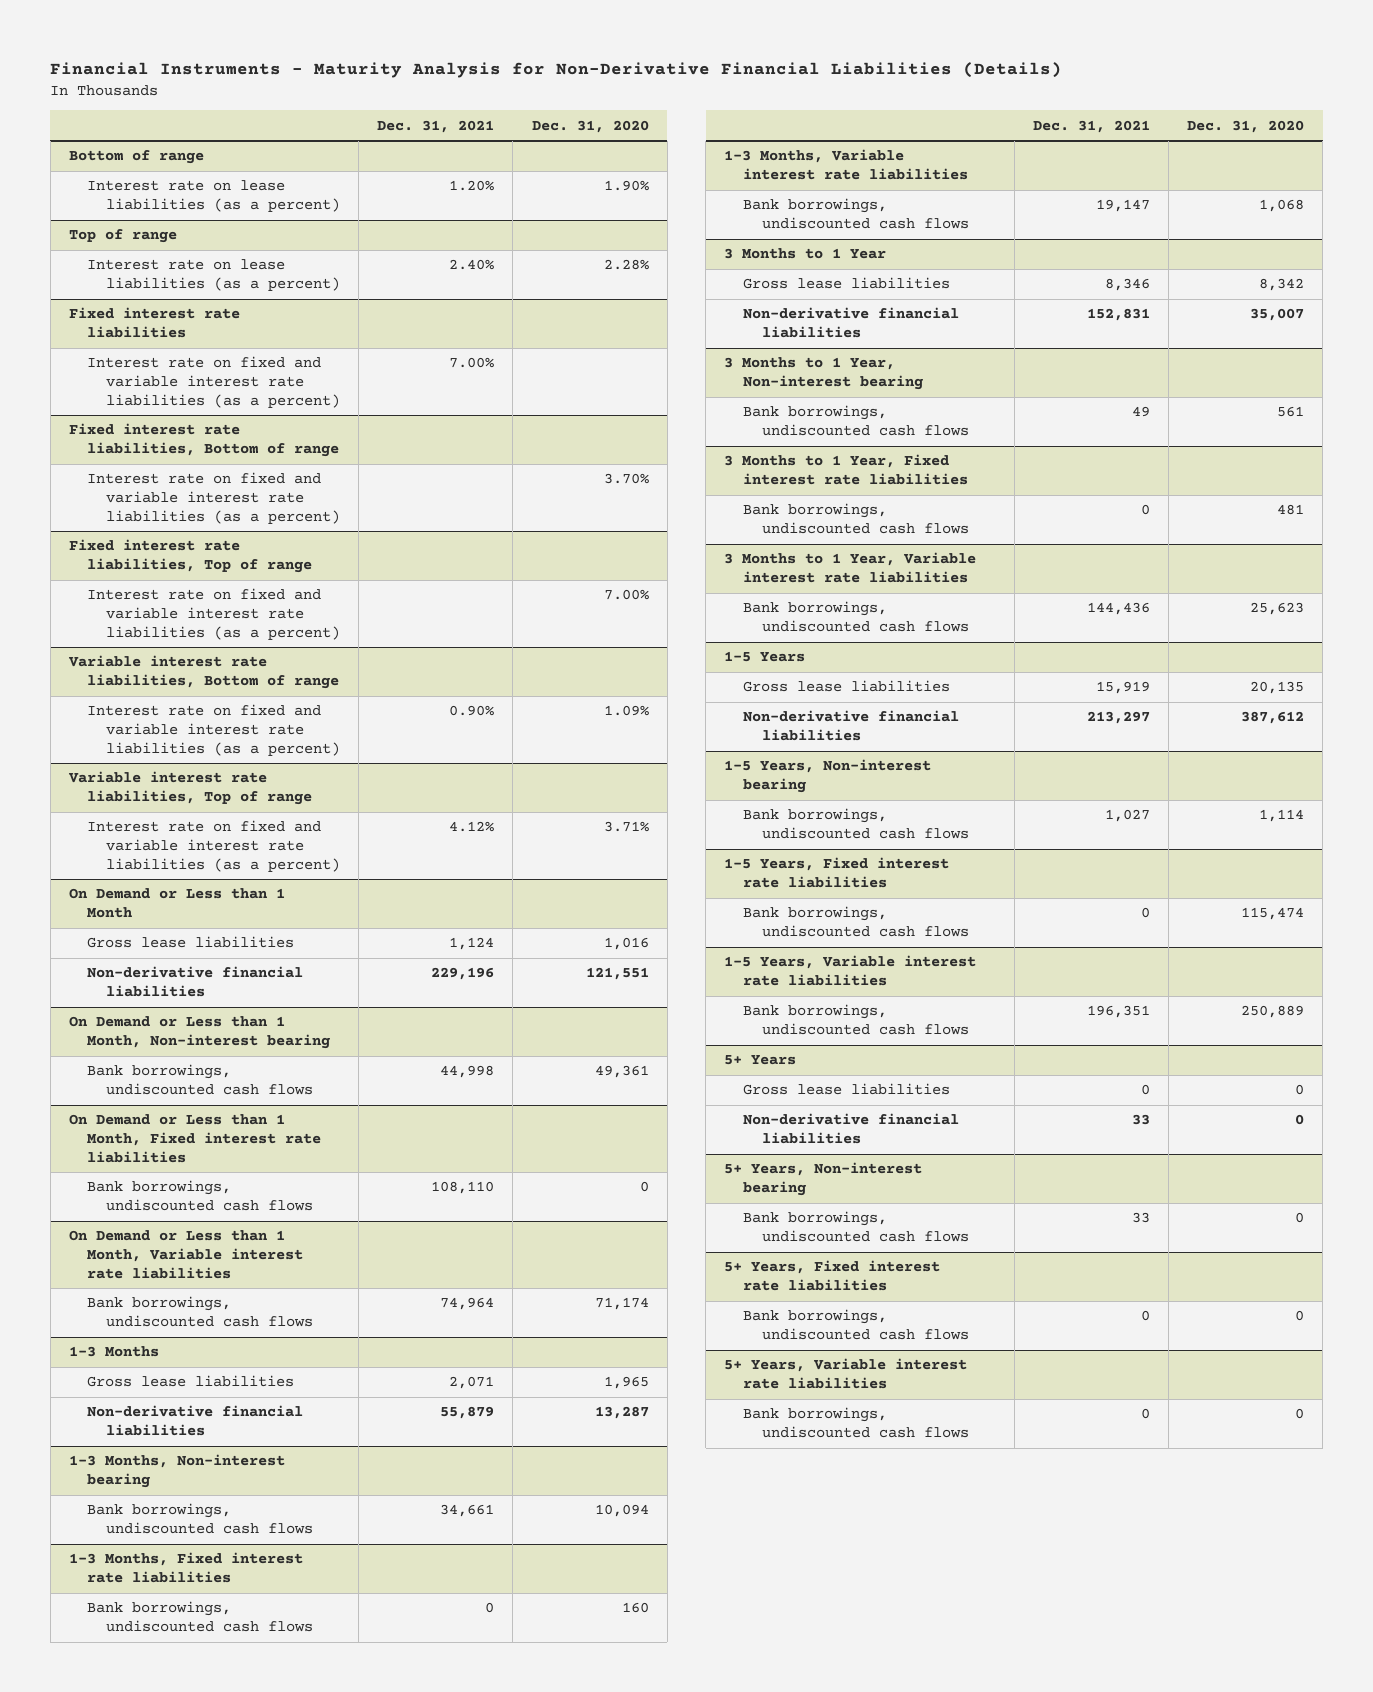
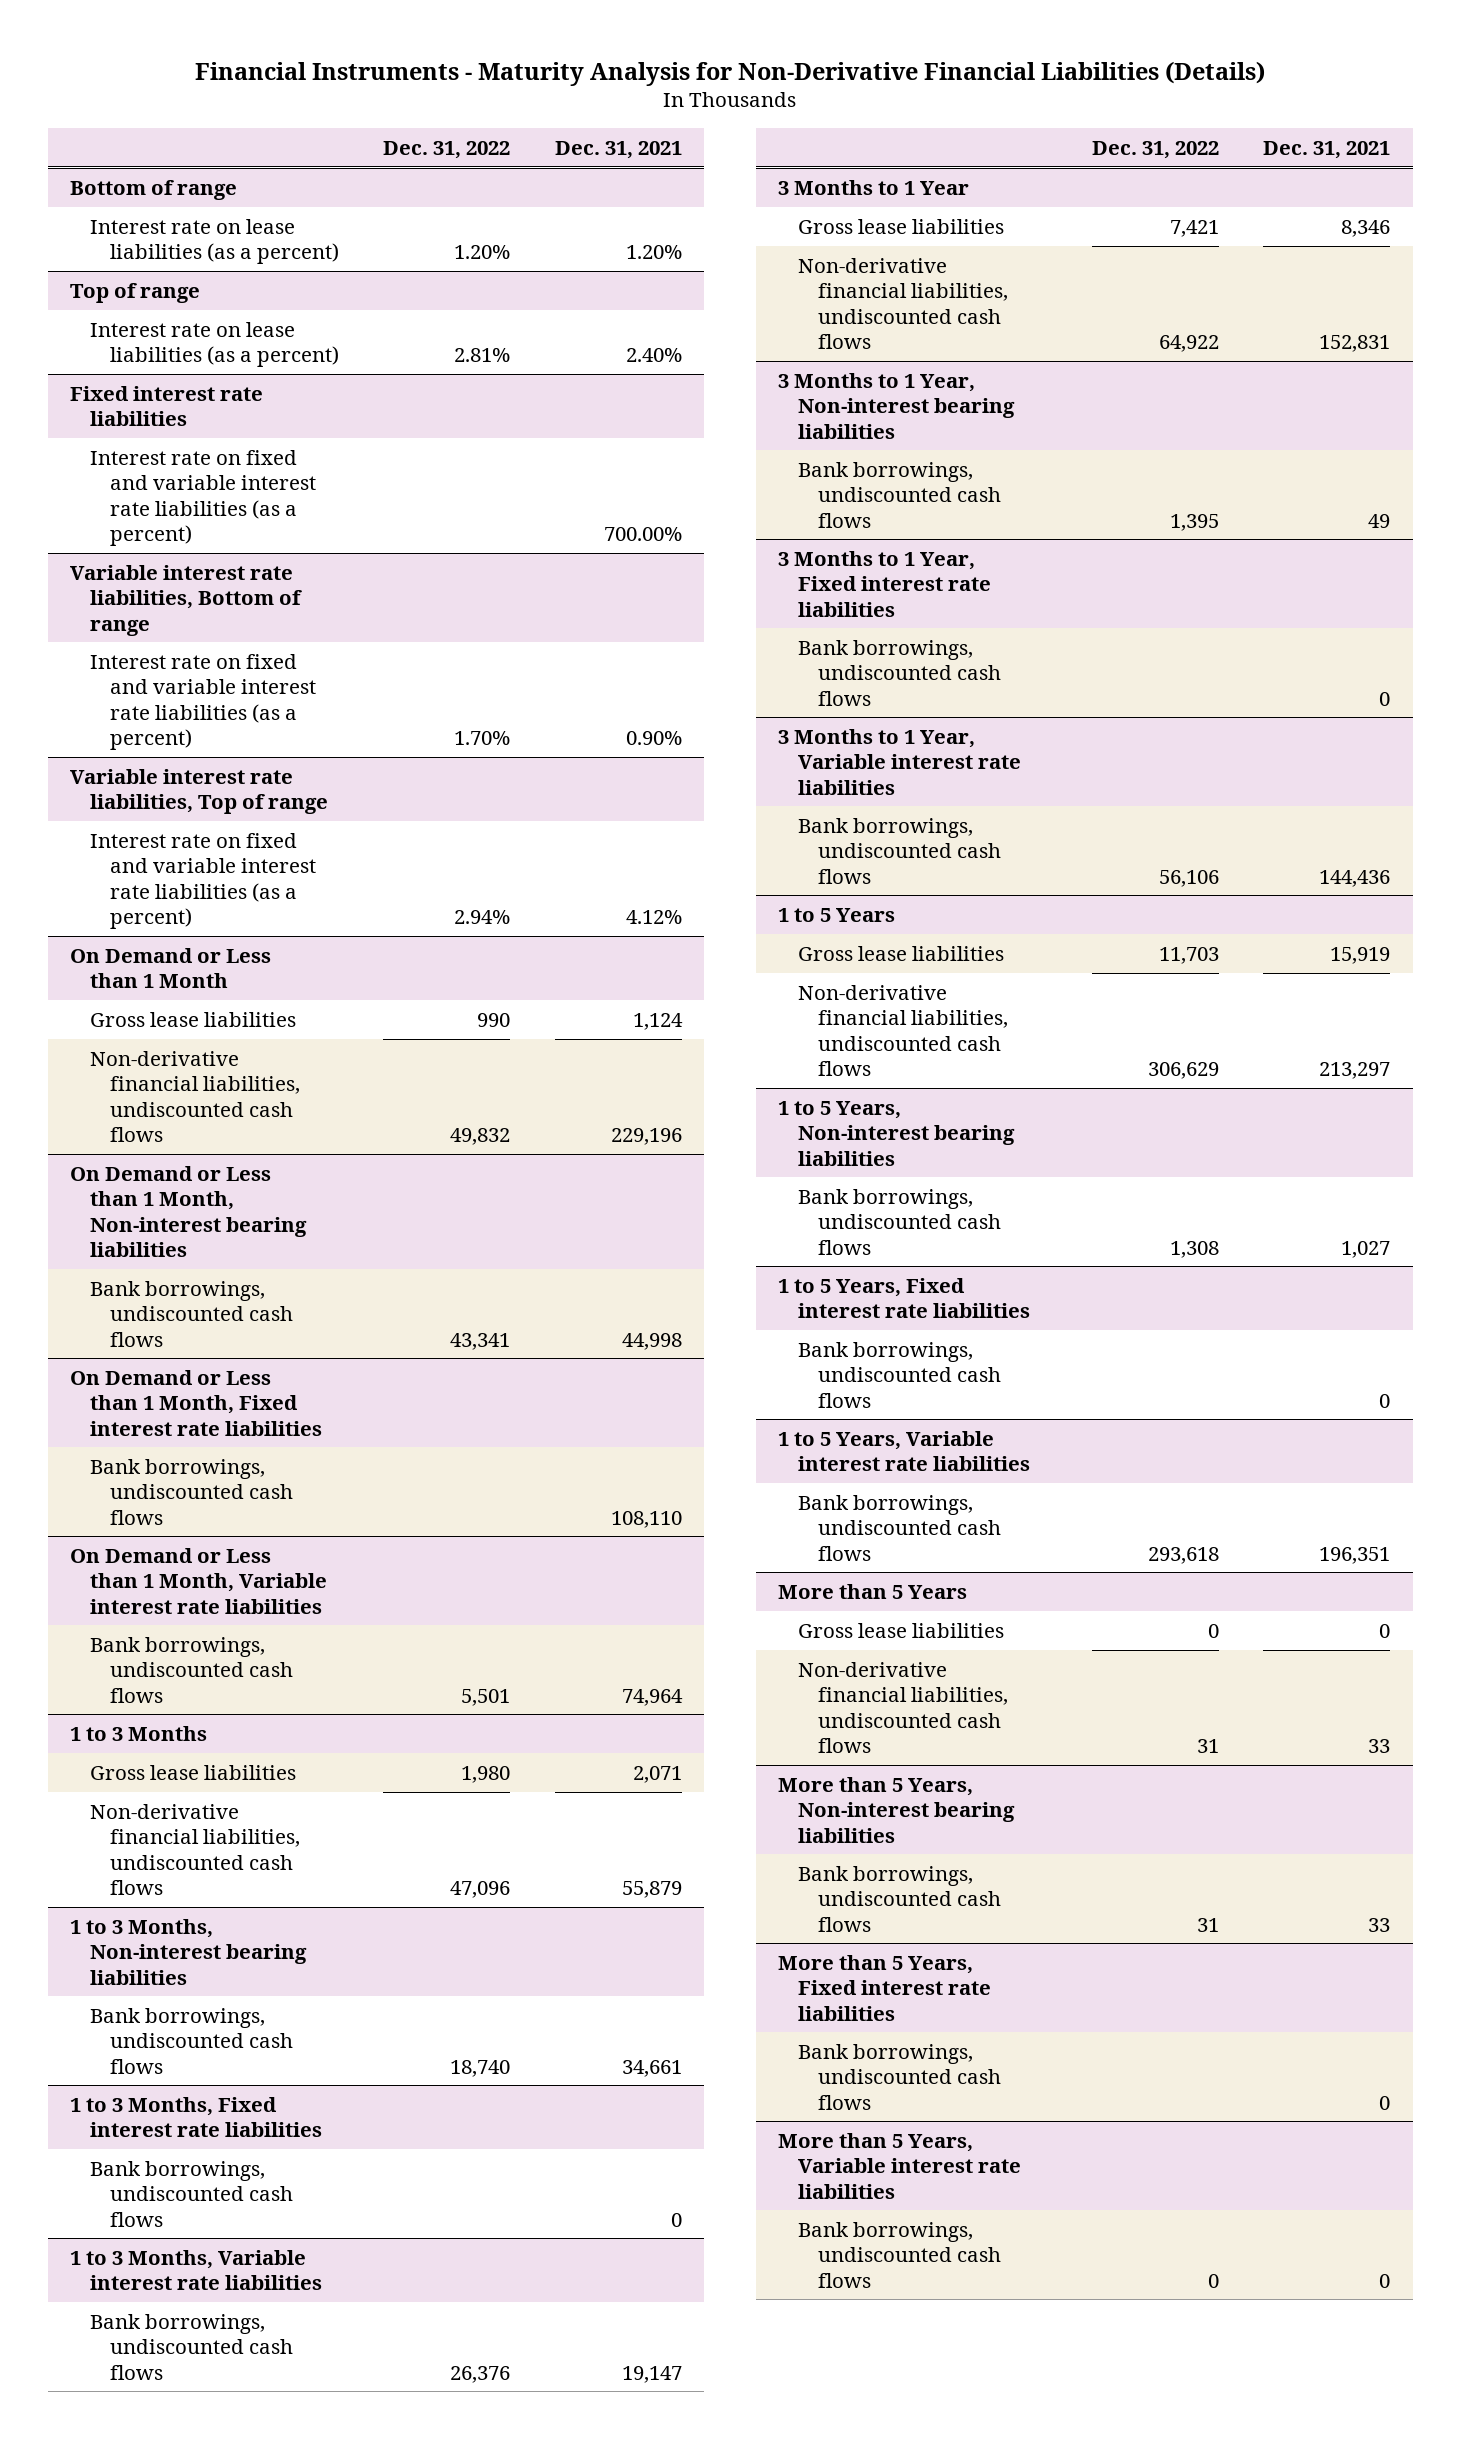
- | Dec. 31, 2021 | Dec. 31, 2020
+ | Dec. 31, 2022 | Dec. 31, 2021
@ Fixed interest rate liabilities
- Interest rate on fixed and variable interest rate liabilities (as a percent) | 7.00% |
- Fixed interest rate liabilities, Bottom of range
- Interest rate on fixed and variable interest rate liabilities (as a percent) | | 3.70%
- Fixed interest rate liabilities, Top of range
- Interest rate on fixed and variable interest rate liabilities (as a percent) | | 7.00%
@ Fixed interest rate liabilities
+ Interest rate on fixed and variable interest rate liabilities (as a percent) | | 700.00%
@ On Demand or Less than 1 Month
- Non-derivative financial liabilities | 229,196 | 121,551
- On Demand or Less than 1 Month, Non-interest bearing
@ On Demand or Less than 1 Month
+ Non-derivative financial liabilities, undiscounted cash flows | 49,832 | 229,196
+ On Demand or Less than 1 Month, Non-interest bearing liabilities
- 1-3 Months
+ 1 to 3 Months
- Non-derivative financial liabilities | 55,879 | 13,287
- 1-3 Months, Non-interest bearing
+ Non-derivative financial liabilities, undiscounted cash flows | 47,096 | 55,879
+ 1 to 3 Months, Non-interest bearing liabilities
- 1-3 Months, Fixed interest rate liabilities
+ 1 to 3 Months, Fixed interest rate liabilities
- 1-3 Months, Variable interest rate liabilities
+ 1 to 3 Months, Variable interest rate liabilities
@ 3 Months to 1 Year
- Non-derivative financial liabilities | 152,831 | 35,007
- 3 Months to 1 Year, Non-interest bearing
@ 3 Months to 1 Year
+ Non-derivative financial liabilities, undiscounted cash flows | 64,922 | 152,831
+ 3 Months to 1 Year, Non-interest bearing liabilities
- 1-5 Years
+ 1 to 5 Years
- Non-derivative financial liabilities | 213,297 | 387,612
- 1-5 Years, Non-interest bearing
+ Non-derivative financial liabilities, undiscounted cash flows | 306,629 | 213,297
+ 1 to 5 Years, Non-interest bearing liabilities
- 1-5 Years, Fixed interest rate liabilities
+ 1 to 5 Years, Fixed interest rate liabilities
- 1-5 Years, Variable interest rate liabilities
+ 1 to 5 Years, Variable interest rate liabilities
- 5+ Years
+ More than 5 Years
- Non-derivative financial liabilities | 33 | 0
- 5+ Years, Non-interest bearing
+ Non-derivative financial liabilities, undiscounted cash flows | 31 | 33
+ More than 5 Years, Non-interest bearing liabilities
- 5+ Years, Fixed interest rate liabilities
+ More than 5 Years, Fixed interest rate liabilities
- 5+ Years, Variable interest rate liabilities
+ More than 5 Years, Variable interest rate liabilities

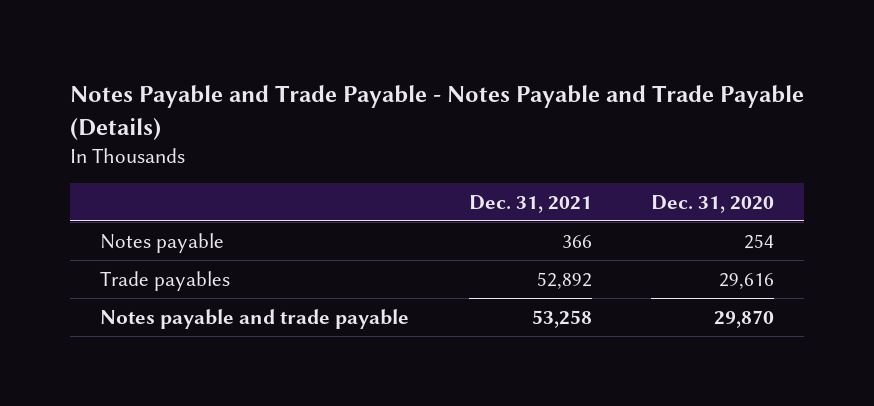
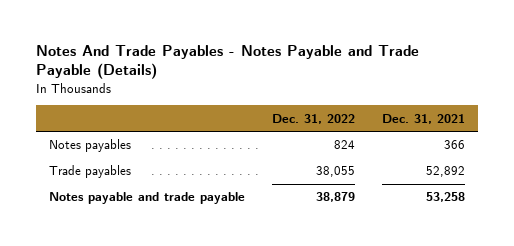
- Notes Payable and Trade Payable - Notes Payable and Trade Payable (Details)
+ Notes And Trade Payables - Notes Payable and Trade Payable (Details)
- | Dec. 31, 2021 | Dec. 31, 2020
+ | Dec. 31, 2022 | Dec. 31, 2021
- Notes payable | 366 | 254
+ Notes payables | 824 | 366

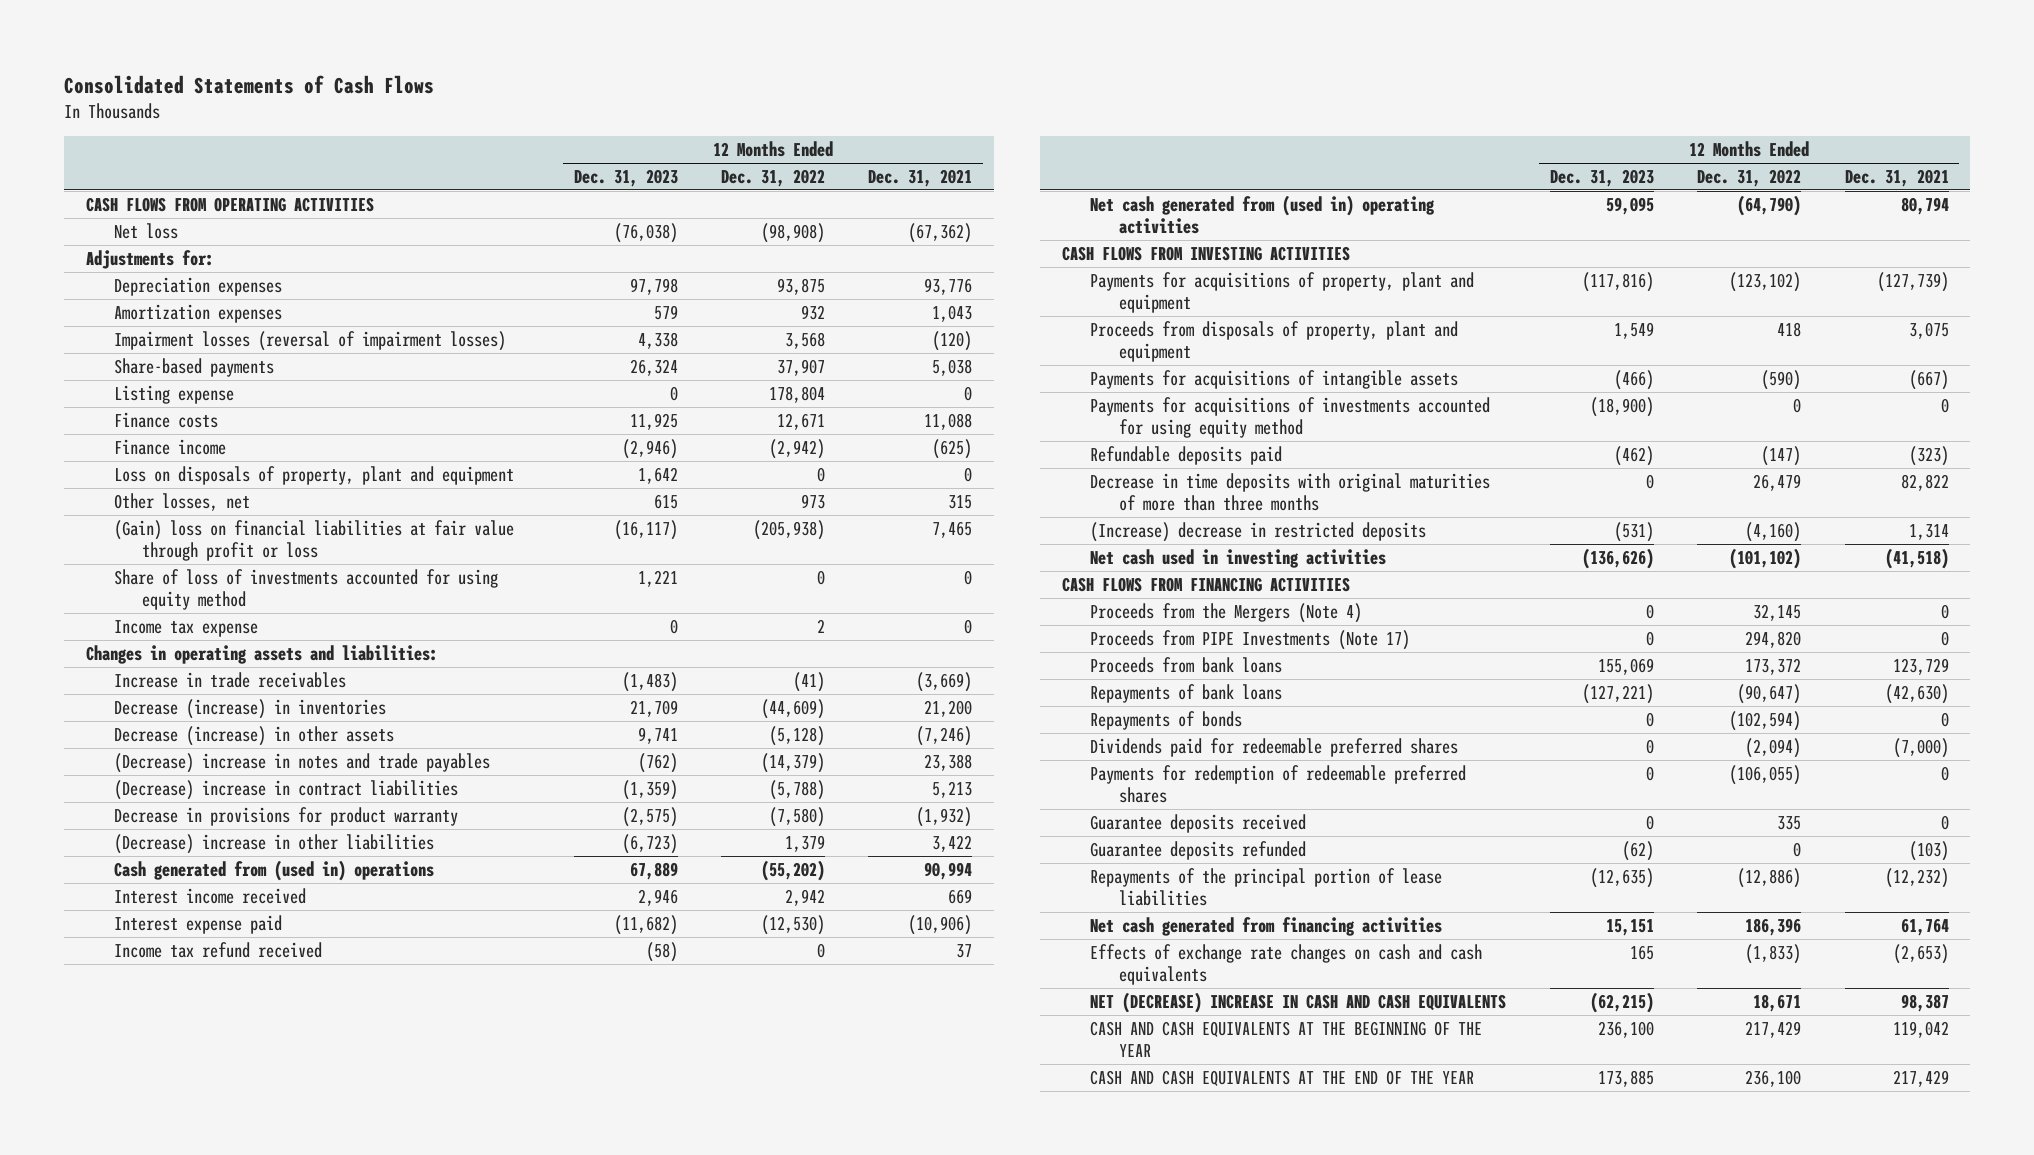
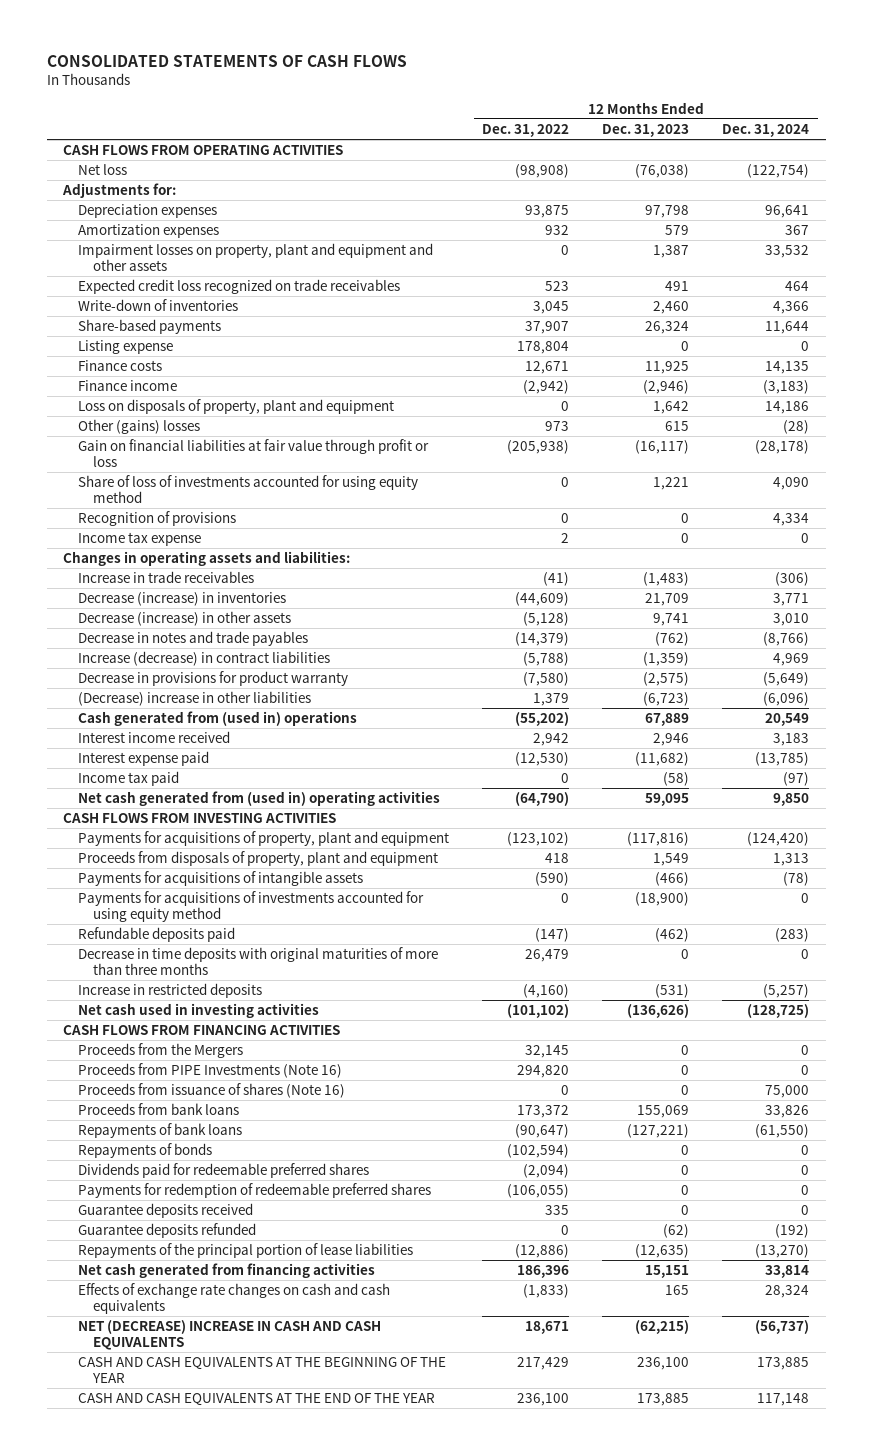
- Consolidated Statements of Cash Flows
+ CONSOLIDATED STATEMENTS OF CASH FLOWS
- | 12 Months Ended Dec. 31, 2023 | 12 Months Ended Dec. 31, 2022 | 12 Months Ended Dec. 31, 2021
+ | 12 Months Ended Dec. 31, 2022 | 12 Months Ended Dec. 31, 2023 | 12 Months Ended Dec. 31, 2024
- Impairment losses (reversal of impairment losses) | 4,338 | 3,568 | (120)
+ Impairment losses on property, plant and equipment and other assets | 0 | 1,387 | 33,532
+ Expected credit loss recognized on trade receivables | 523 | 491 | 464
+ Write-down of inventories | 3,045 | 2,460 | 4,366
- Other losses, net | 615 | 973 | 315
- (Gain) loss on financial liabilities at fair value through profit or loss | (16,117) | (205,938) | 7,465
+ Other (gains) losses | 973 | 615 | (28)
+ Gain on financial liabilities at fair value through profit or loss | (205,938) | (16,117) | (28,178)
+ Recognition of provisions | 0 | 0 | 4,334
- (Decrease) increase in notes and trade payables | (762) | (14,379) | 23,388
- (Decrease) increase in contract liabilities | (1,359) | (5,788) | 5,213
+ Decrease in notes and trade payables | (14,379) | (762) | (8,766)
+ Increase (decrease) in contract liabilities | (5,788) | (1,359) | 4,969
- Income tax refund received | (58) | 0 | 37
+ Income tax paid | 0 | (58) | (97)
- (Increase) decrease in restricted deposits | (531) | (4,160) | 1,314
+ Increase in restricted deposits | (4,160) | (531) | (5,257)
- Proceeds from the Mergers (Note 4) | 0 | 32,145 | 0
- Proceeds from PIPE Investments (Note 17) | 0 | 294,820 | 0
+ Proceeds from the Mergers | 32,145 | 0 | 0
+ Proceeds from PIPE Investments (Note 16) | 294,820 | 0 | 0
+ Proceeds from issuance of shares (Note 16) | 0 | 0 | 75,000

